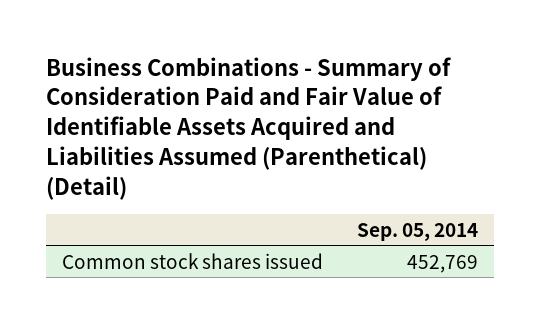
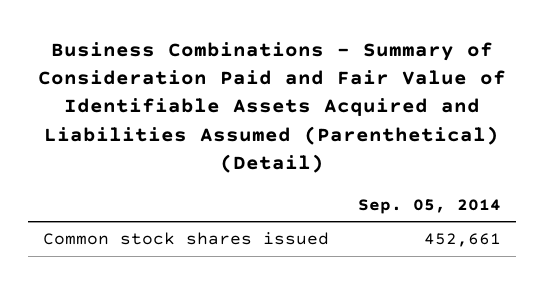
- Common stock shares issued | 452,769
+ Common stock shares issued | 452,661

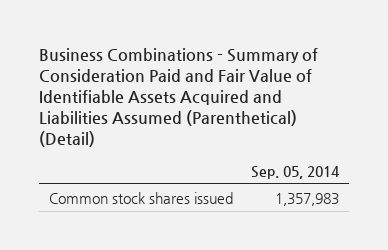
- Common stock shares issued | 452,661
+ Common stock shares issued | 1,357,983

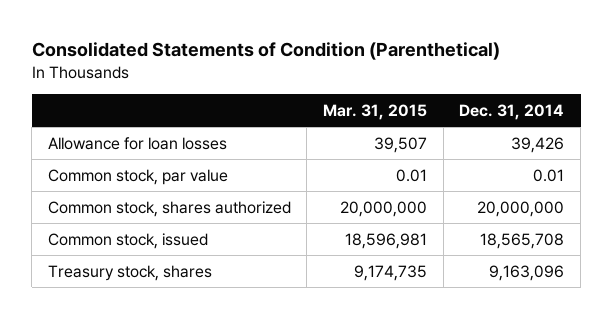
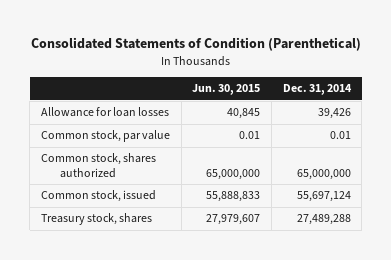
- | Mar. 31, 2015 | Dec. 31, 2014
+ | Jun. 30, 2015 | Dec. 31, 2014
- Common stock, shares authorized | 20,000,000 | 20,000,000
- Common stock, issued | 18,596,981 | 18,565,708
- Treasury stock, shares | 9,174,735 | 9,163,096
+ Common stock, shares authorized | 65,000,000 | 65,000,000
+ Common stock, issued | 55,888,833 | 55,697,124
+ Treasury stock, shares | 27,979,607 | 27,489,288

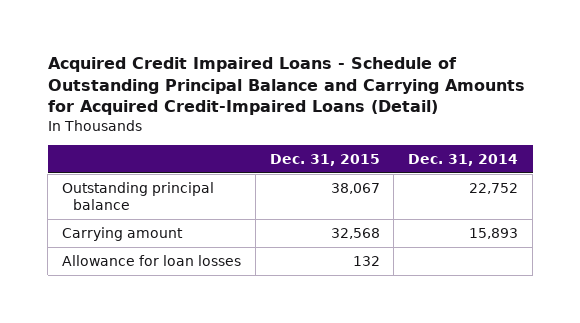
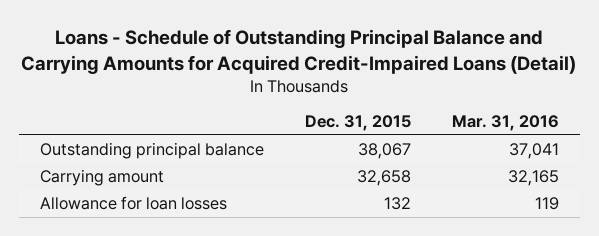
- Acquired Credit Impaired Loans - Schedule of Outstanding Principal Balance and Carrying Amounts for Acquired Credit-Impaired Loans (Detail)
+ Loans - Schedule of Outstanding Principal Balance and Carrying Amounts for Acquired Credit-Impaired Loans (Detail)
- | Dec. 31, 2015 | Dec. 31, 2014
+ | Dec. 31, 2015 | Mar. 31, 2016
- Carrying amount | 32,568 | 15,893
+ Carrying amount | 32,658 | 32,165

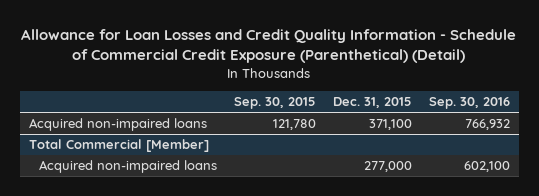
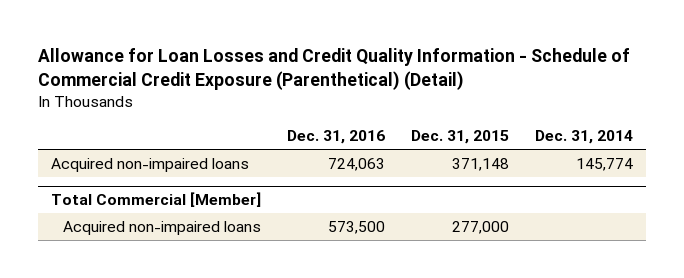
- | Sep. 30, 2015 | Dec. 31, 2015 | Sep. 30, 2016
+ | Dec. 31, 2016 | Dec. 31, 2015 | Dec. 31, 2014
- Acquired non-impaired loans | 121,780 | 371,100 | 766,932
+ Acquired non-impaired loans | 724,063 | 371,148 | 145,774

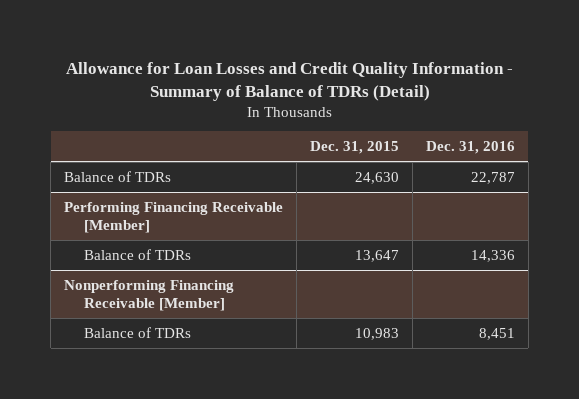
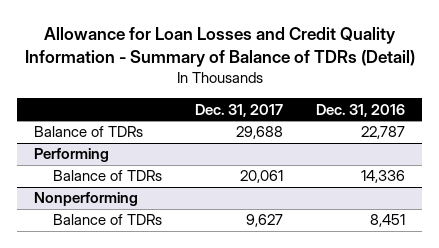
- | Dec. 31, 2015 | Dec. 31, 2016
+ | Dec. 31, 2017 | Dec. 31, 2016
- Performing Financing Receivable [Member]
+ Performing
- Nonperforming Financing Receivable [Member]
+ Nonperforming

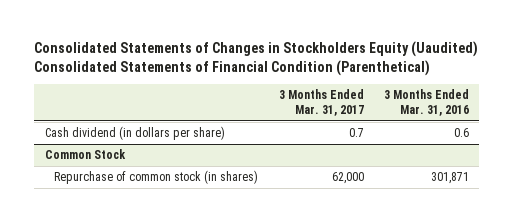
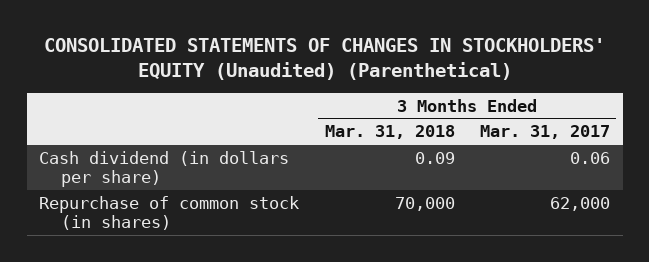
- Consolidated Statements of Changes in Stockholders Equity (Uaudited) Consolidated Statements of Financial Condition (Parenthetical)
+ CONSOLIDATED STATEMENTS OF CHANGES IN STOCKHOLDERS' EQUITY (Unaudited) (Parenthetical)
- | 3 Months Ended Mar. 31, 2017 | 3 Months Ended Mar. 31, 2016
+ | 3 Months Ended Mar. 31, 2018 | 3 Months Ended Mar. 31, 2017
- Cash dividend (in dollars per share) | 0.7 | 0.6
- Common Stock
+ Cash dividend (in dollars per share) | 0.09 | 0.06

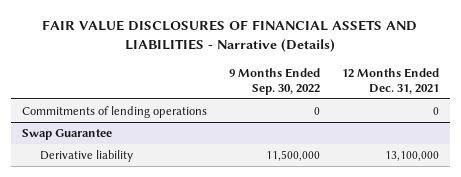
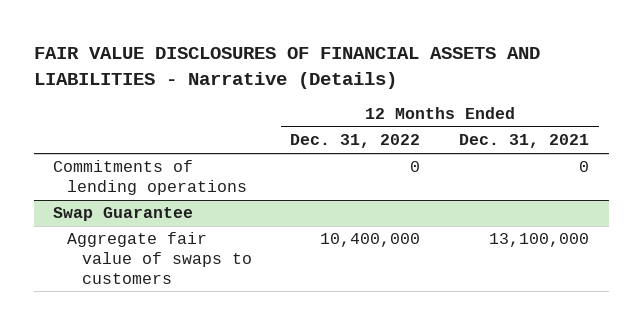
- | 9 Months Ended Sep. 30, 2022 | 12 Months Ended Dec. 31, 2021
+ | 12 Months Ended Dec. 31, 2022 | 12 Months Ended Dec. 31, 2021
@ Swap Guarantee
- Derivative liability | 11,500,000 | 13,100,000
+ Aggregate fair value of swaps to customers | 10,400,000 | 13,100,000

